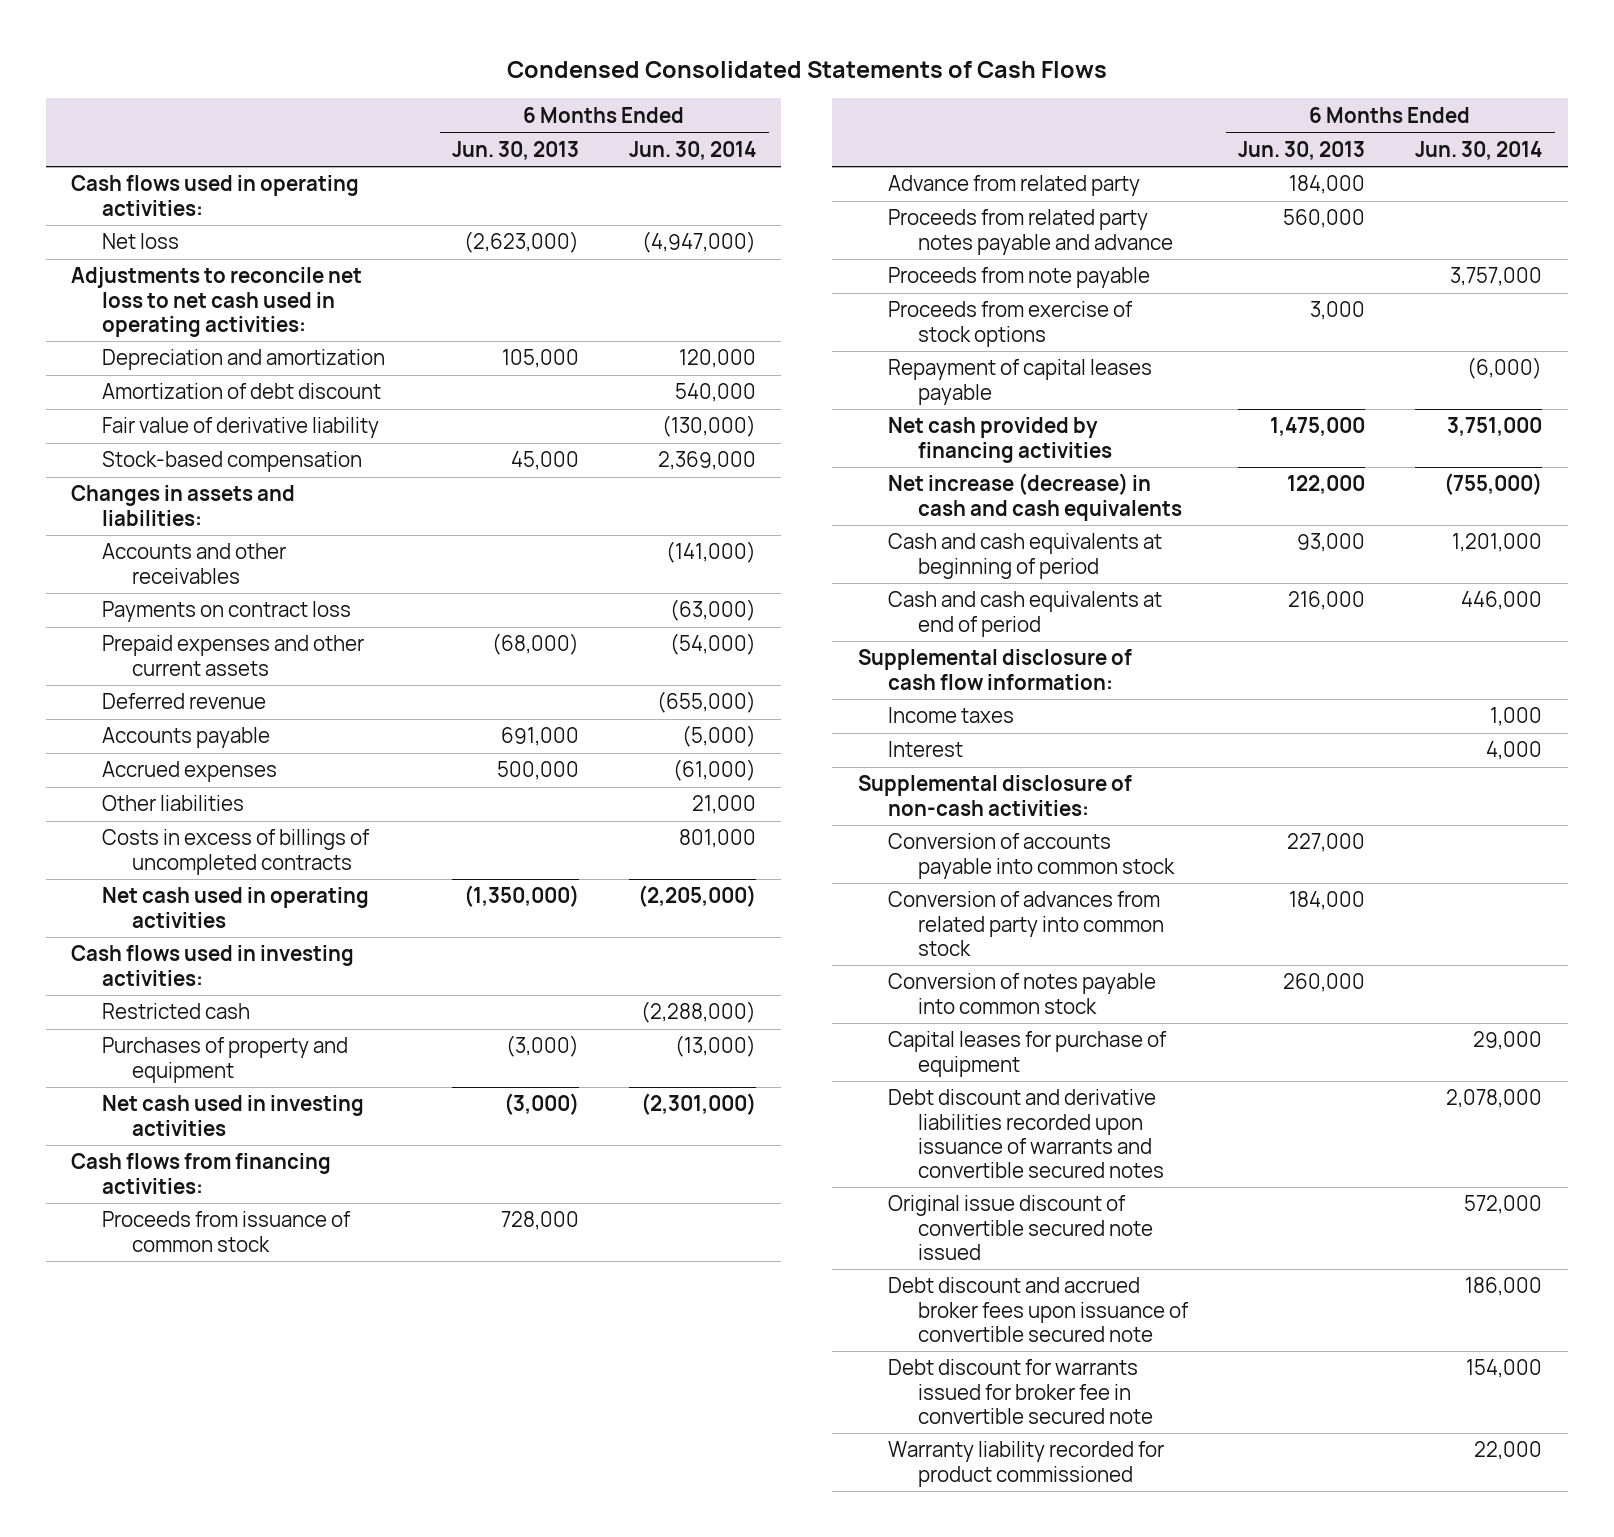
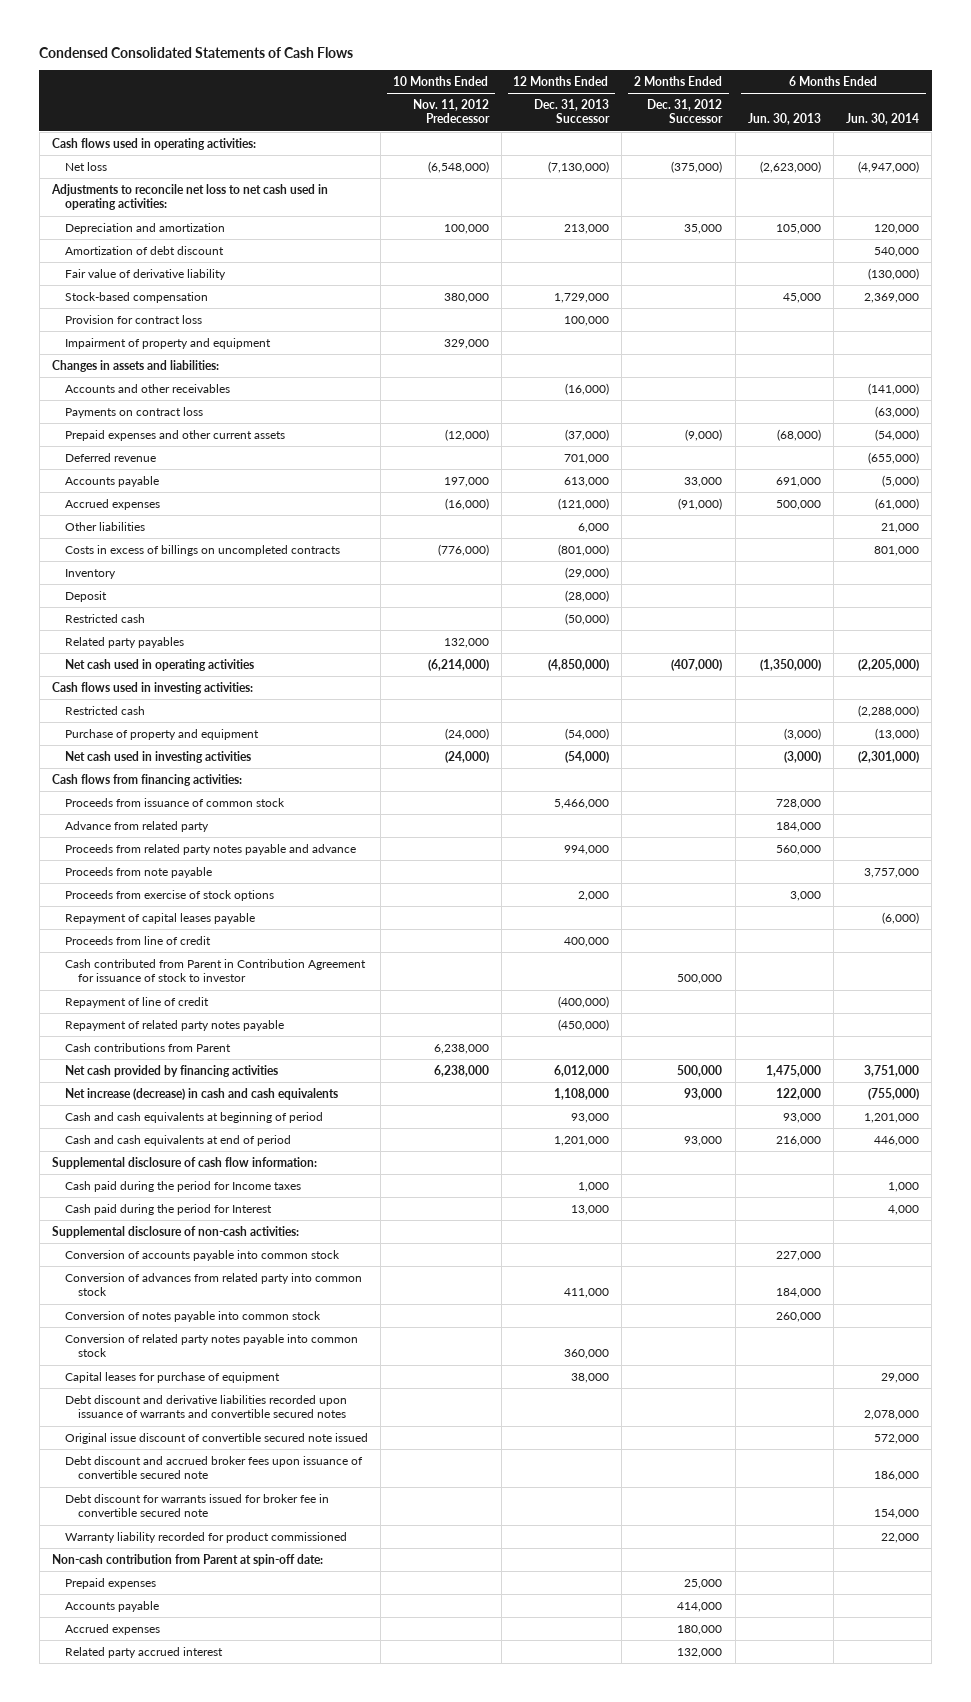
- | 6 Months Ended Jun. 30, 2013 | 6 Months Ended Jun. 30, 2014
+ | 10 Months Ended Nov. 11, 2012 Predecessor | 12 Months Ended Dec. 31, 2013 Successor | 2 Months Ended Dec. 31, 2012 Successor | 6 Months Ended Jun. 30, 2013 | 6 Months Ended Jun. 30, 2014
+ Provision for contract loss | | 100,000 | | |
+ Impairment of property and equipment | 329,000 | | | |
- Costs in excess of billings of uncompleted contracts | | 801,000
+ Costs in excess of billings on uncompleted contracts | (776,000) | (801,000) | | | 801,000
+ Inventory | | (29,000) | | |
+ Deposit | | (28,000) | | |
+ Restricted cash | | (50,000) | | |
+ Related party payables | 132,000 | | | |
- Purchases of property and equipment | (3,000) | (13,000)
+ Purchase of property and equipment | (24,000) | (54,000) | | (3,000) | (13,000)
+ Proceeds from line of credit | | 400,000 | | |
+ Cash contributed from Parent in Contribution Agreement for issuance of stock to investor | | | 500,000 | |
+ Repayment of line of credit | | (400,000) | | |
+ Repayment of related party notes payable | | (450,000) | | |
+ Cash contributions from Parent | 6,238,000 | | | |
- Income taxes | | 1,000
- Interest | | 4,000
+ Cash paid during the period for Income taxes | | 1,000 | | | 1,000
+ Cash paid during the period for Interest | | 13,000 | | | 4,000
+ Conversion of related party notes payable into common stock | | 360,000 | | |
+ Non-cash contribution from Parent at spin-off date:
+ Prepaid expenses | | | 25,000 | |
+ Accounts payable | | | 414,000 | |
+ Accrued expenses | | | 180,000 | |
+ Related party accrued interest | | | 132,000 | |

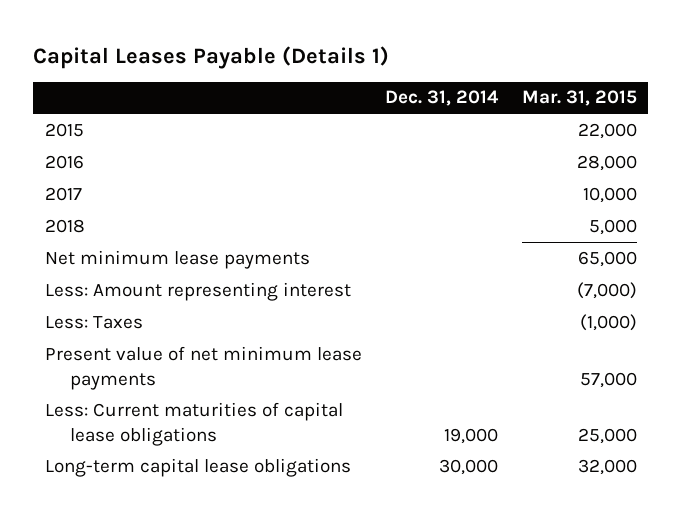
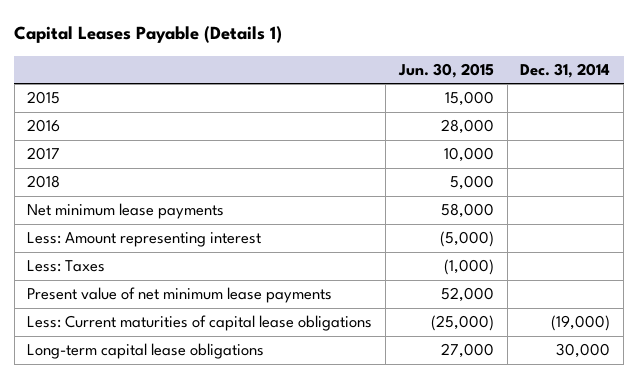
- | Dec. 31, 2014 | Mar. 31, 2015
+ | Jun. 30, 2015 | Dec. 31, 2014
- Less: Current maturities of capital lease obligations | 19,000 | 25,000
+ Less: Current maturities of capital lease obligations | (25,000) | (19,000)

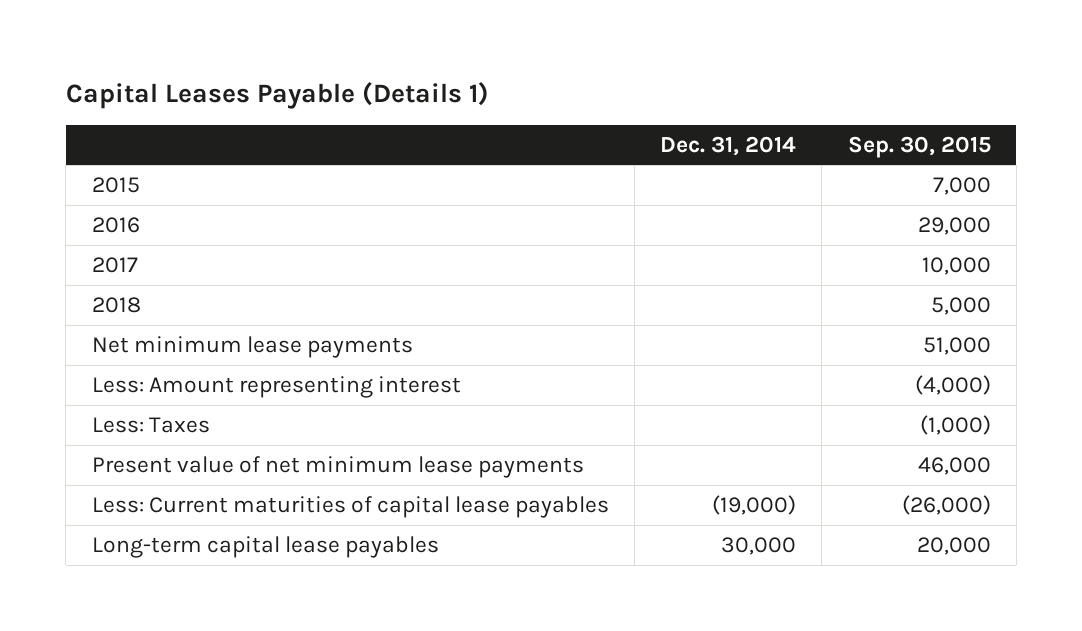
- | Jun. 30, 2015 | Dec. 31, 2014
+ | Dec. 31, 2014 | Sep. 30, 2015
- Less: Current maturities of capital lease obligations | (25,000) | (19,000)
- Long-term capital lease obligations | 27,000 | 30,000
+ Less: Current maturities of capital lease payables | (19,000) | (26,000)
+ Long-term capital lease payables | 30,000 | 20,000

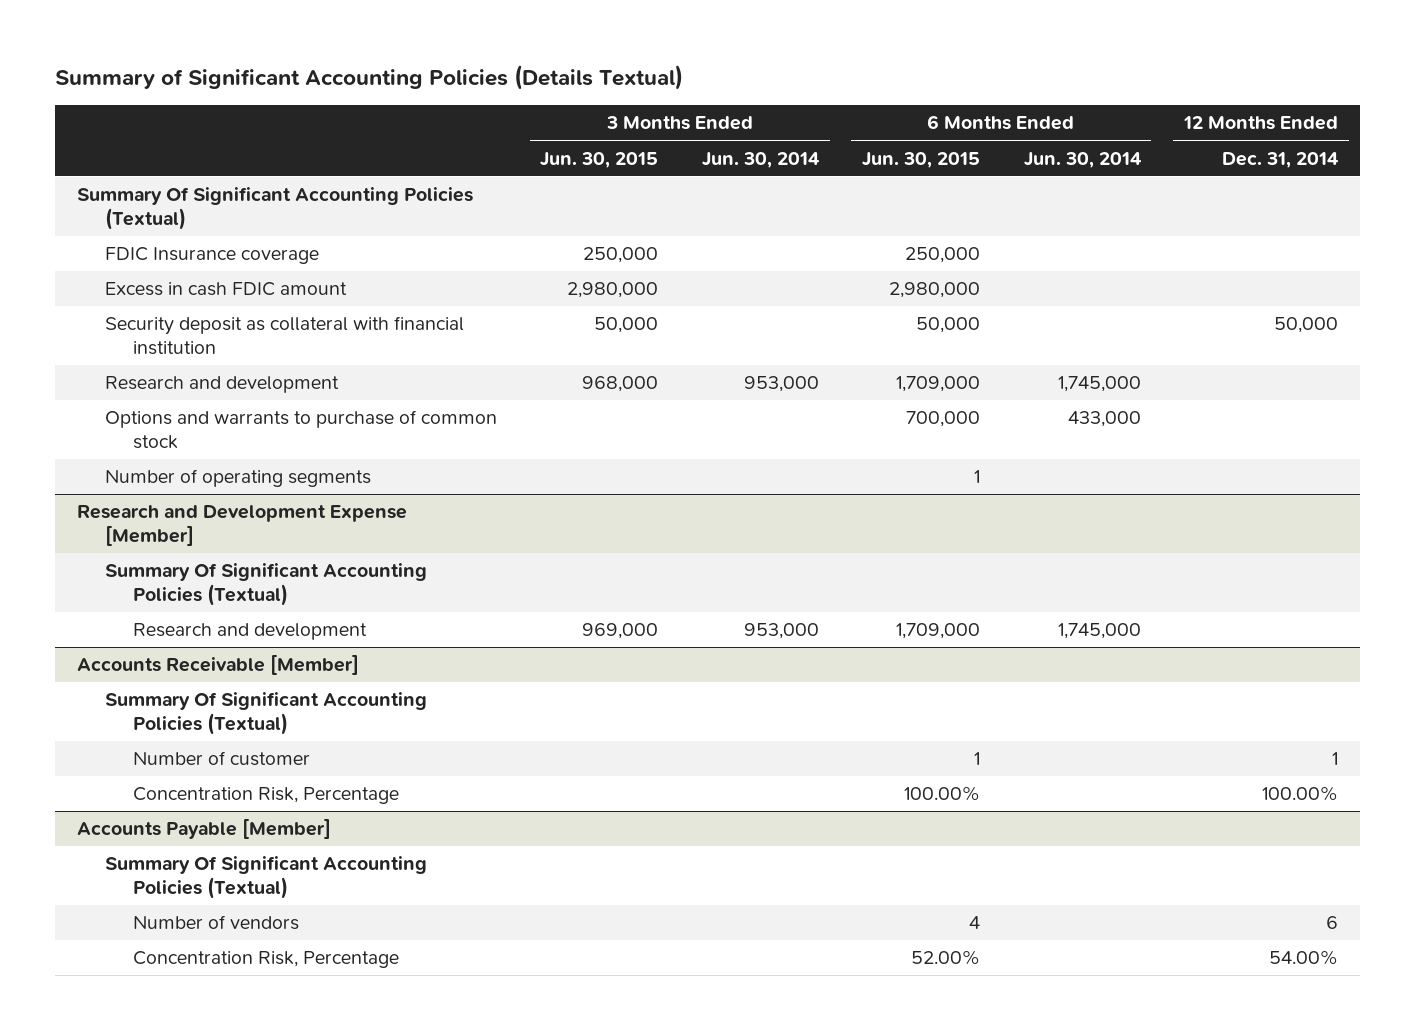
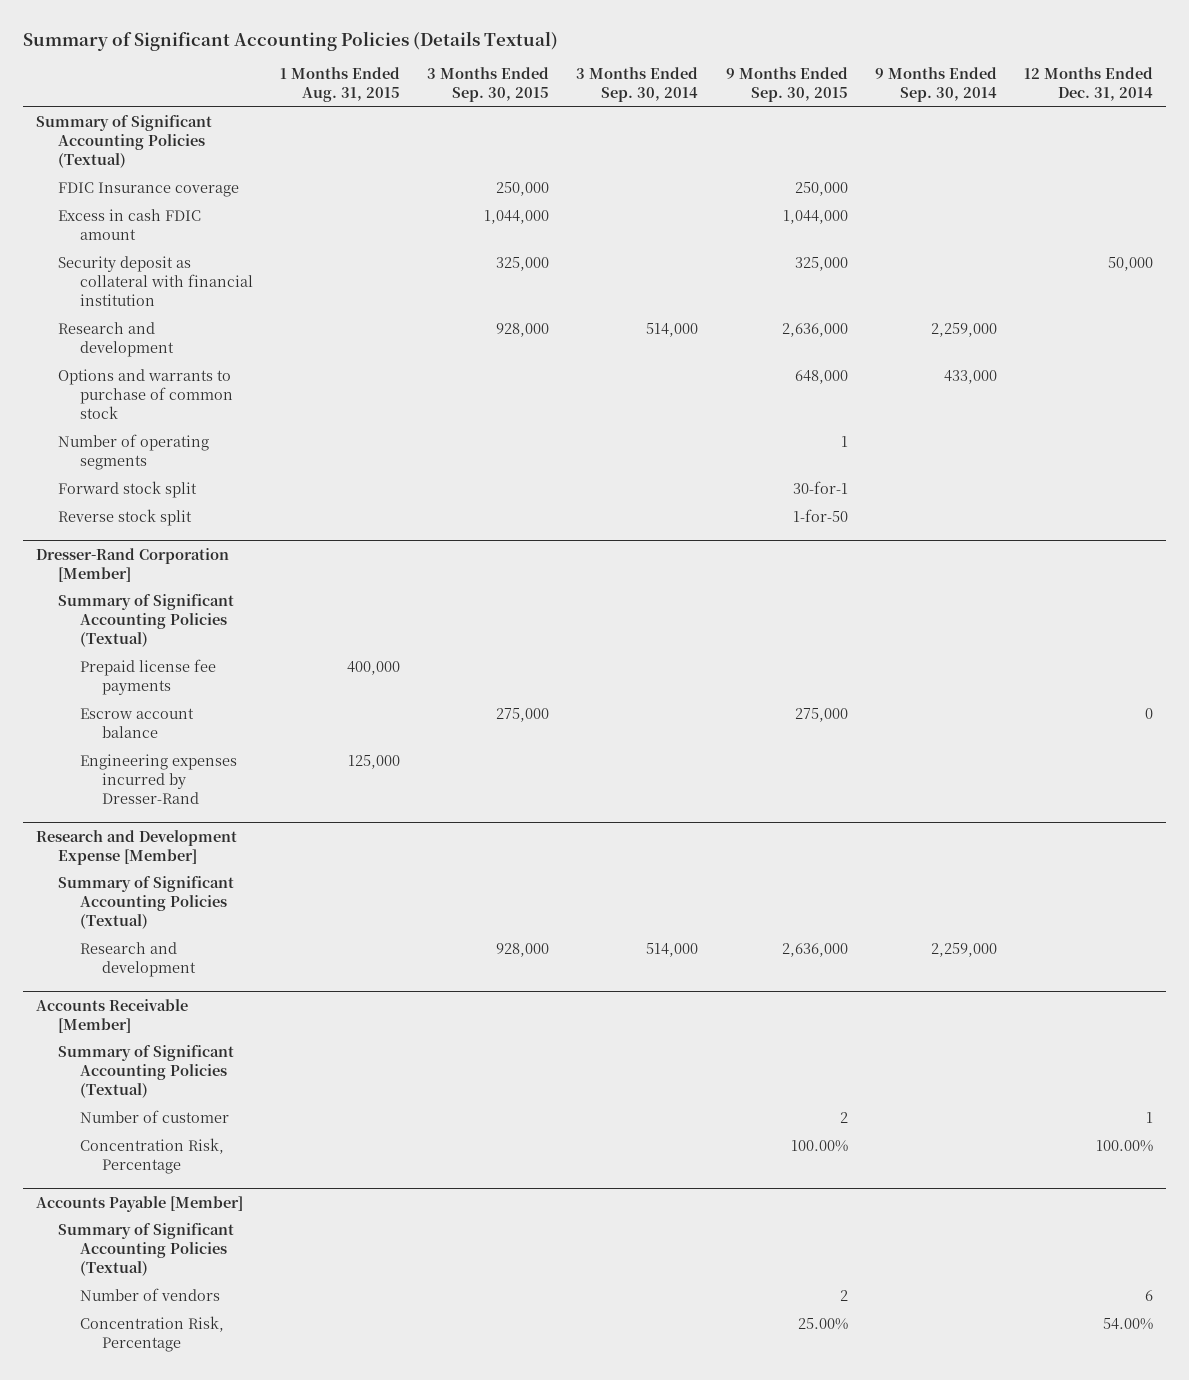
- | 3 Months Ended Jun. 30, 2015 | 3 Months Ended Jun. 30, 2014 | 6 Months Ended Jun. 30, 2015 | 6 Months Ended Jun. 30, 2014 | 12 Months Ended Dec. 31, 2014
+ | 1 Months Ended Aug. 31, 2015 | 3 Months Ended Sep. 30, 2015 | 3 Months Ended Sep. 30, 2014 | 9 Months Ended Sep. 30, 2015 | 9 Months Ended Sep. 30, 2014 | 12 Months Ended Dec. 31, 2014
- Summary Of Significant Accounting Policies (Textual)
+ Summary of Significant Accounting Policies (Textual)
+ Forward stock split | | | | 30-for-1 | |
+ Reverse stock split | | | | 1-for-50 | |
+ Dresser-Rand Corporation [Member]
+ Summary of Significant Accounting Policies (Textual)
+ Prepaid license fee payments | 400,000 | | | | |
+ Escrow account balance | | 275,000 | | 275,000 | | 0
+ Engineering expenses incurred by Dresser-Rand | 125,000 | | | | |
@ Research and Development Expense [Member]
- Summary Of Significant Accounting Policies (Textual)
+ Summary of Significant Accounting Policies (Textual)
@ Accounts Receivable [Member]
- Summary Of Significant Accounting Policies (Textual)
+ Summary of Significant Accounting Policies (Textual)
@ Accounts Payable [Member]
- Summary Of Significant Accounting Policies (Textual)
+ Summary of Significant Accounting Policies (Textual)

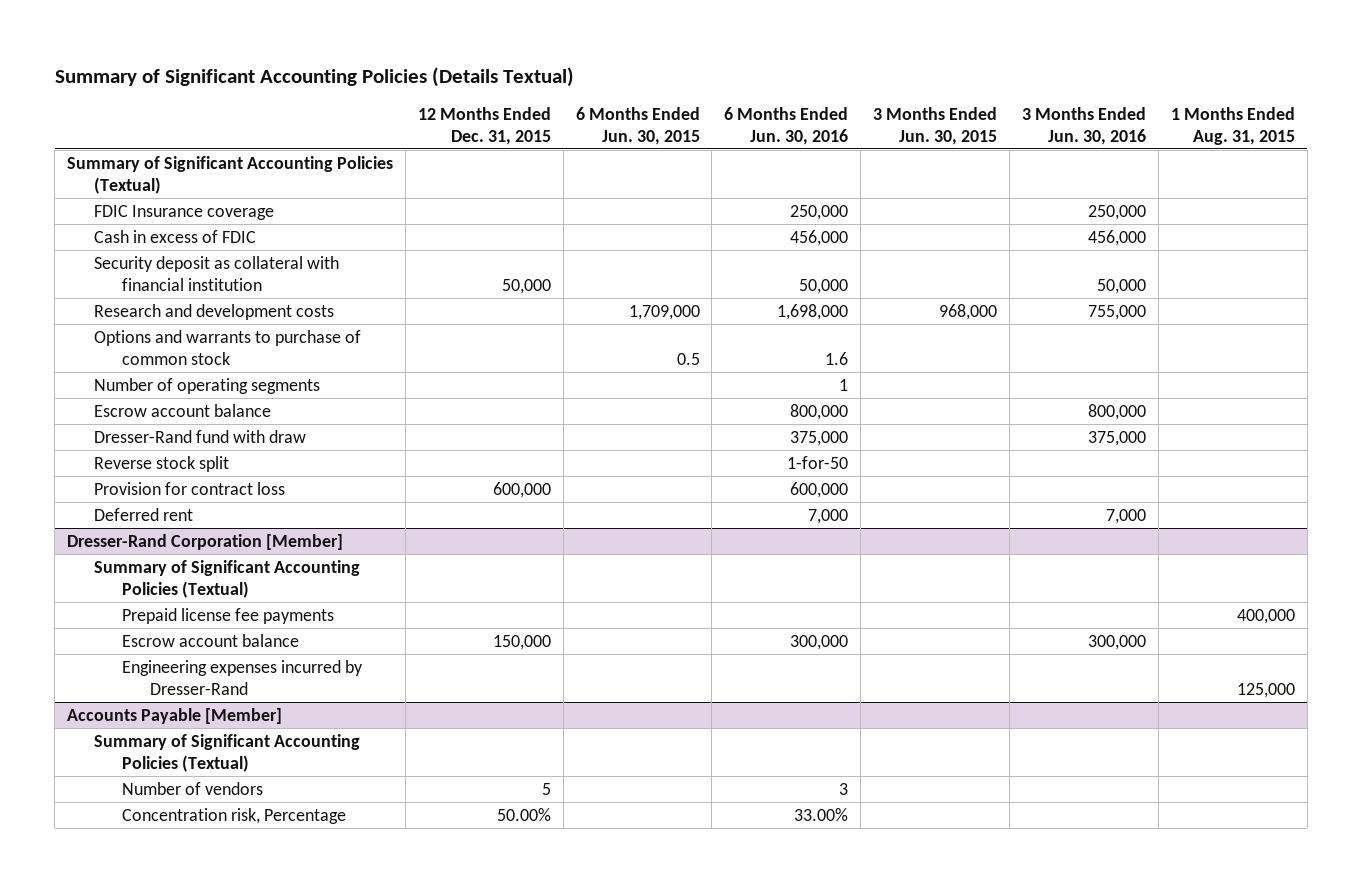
- | 1 Months Ended Aug. 31, 2015 | 3 Months Ended Sep. 30, 2015 | 3 Months Ended Sep. 30, 2014 | 9 Months Ended Sep. 30, 2015 | 9 Months Ended Sep. 30, 2014 | 12 Months Ended Dec. 31, 2014
+ | 12 Months Ended Dec. 31, 2015 | 6 Months Ended Jun. 30, 2015 | 6 Months Ended Jun. 30, 2016 | 3 Months Ended Jun. 30, 2015 | 3 Months Ended Jun. 30, 2016 | 1 Months Ended Aug. 31, 2015
- Excess in cash FDIC amount | | 1,044,000 | | 1,044,000 | |
+ Cash in excess of FDIC | | | 456,000 | | 456,000 |
- Research and development | | 928,000 | 514,000 | 2,636,000 | 2,259,000 |
+ Research and development costs | | 1,709,000 | 1,698,000 | 968,000 | 755,000 |
- Forward stock split | | | | 30-for-1 | |
+ Escrow account balance | | | 800,000 | | 800,000 |
+ Dresser-Rand fund with draw | | | 375,000 | | 375,000 |
+ Provision for contract loss | 600,000 | | 600,000 | | |
+ Deferred rent | | | 7,000 | | 7,000 |
- Research and Development Expense [Member]
- Summary of Significant Accounting Policies (Textual)
- Research and development | | 928,000 | 514,000 | 2,636,000 | 2,259,000 |
- Accounts Receivable [Member]
- Summary of Significant Accounting Policies (Textual)
- Number of customer | | | | 2 | | 1
- Concentration Risk, Percentage | | | | 100.00% | | 100.00%
@ Accounts Payable [Member]
- Concentration Risk, Percentage | | | | 25.00% | | 54.00%
+ Concentration risk, Percentage | 50.00% | | 33.00% | | |

